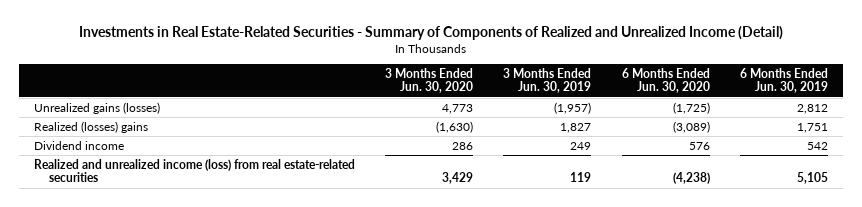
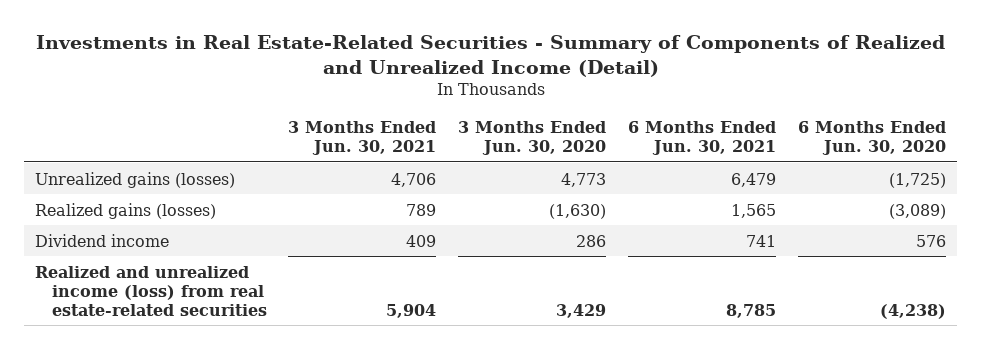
- | 3 Months Ended Jun. 30, 2020 | 3 Months Ended Jun. 30, 2019 | 6 Months Ended Jun. 30, 2020 | 6 Months Ended Jun. 30, 2019
+ | 3 Months Ended Jun. 30, 2021 | 3 Months Ended Jun. 30, 2020 | 6 Months Ended Jun. 30, 2021 | 6 Months Ended Jun. 30, 2020
- Realized (losses) gains | (1,630) | 1,827 | (3,089) | 1,751
+ Realized gains (losses) | 789 | (1,630) | 1,565 | (3,089)

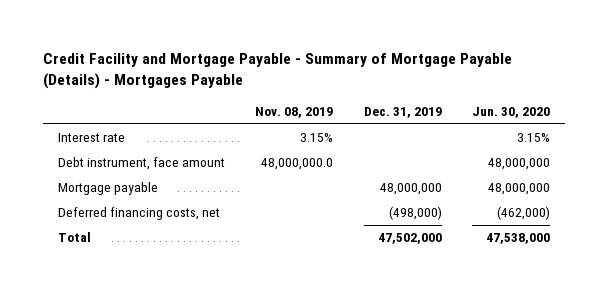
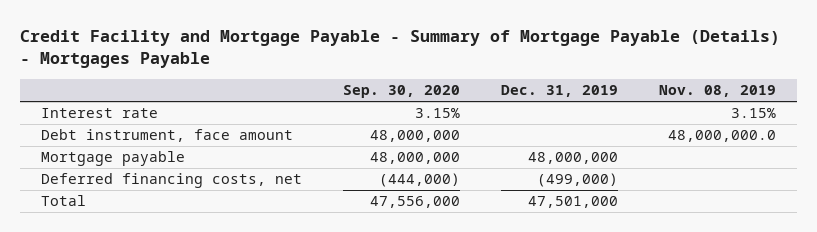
- | Nov. 08, 2019 | Dec. 31, 2019 | Jun. 30, 2020
+ | Sep. 30, 2020 | Dec. 31, 2019 | Nov. 08, 2019
- Deferred financing costs, net | | (498,000) | (462,000)
- Total | | 47,502,000 | 47,538,000
+ Deferred financing costs, net | (444,000) | (499,000) |
+ Total | 47,556,000 | 47,501,000 |

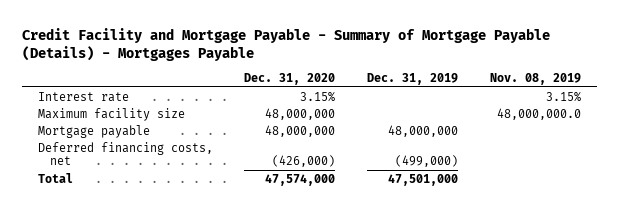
- | Sep. 30, 2020 | Dec. 31, 2019 | Nov. 08, 2019
+ | Dec. 31, 2020 | Dec. 31, 2019 | Nov. 08, 2019
- Debt instrument, face amount | 48,000,000 | | 48,000,000.0
+ Maximum facility size | 48,000,000 | | 48,000,000.0

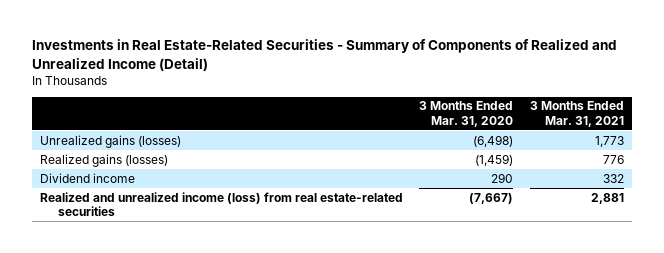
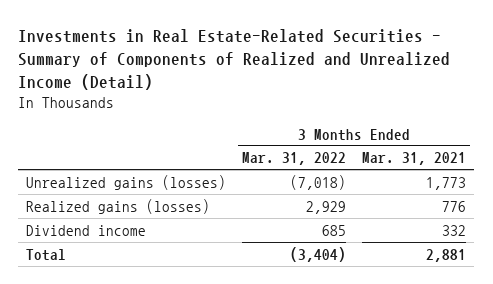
- | 3 Months Ended Mar. 31, 2020 | 3 Months Ended Mar. 31, 2021
+ | 3 Months Ended Mar. 31, 2022 | 3 Months Ended Mar. 31, 2021
- Realized and unrealized income (loss) from real estate-related securities | (7,667) | 2,881
+ Total | (3,404) | 2,881

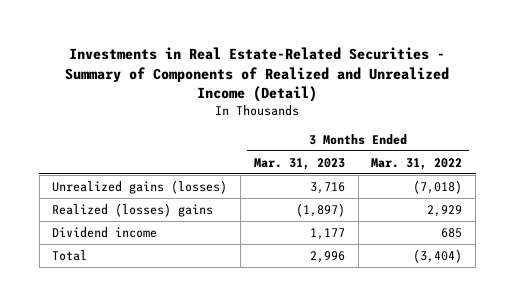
- | 3 Months Ended Mar. 31, 2022 | 3 Months Ended Mar. 31, 2021
+ | 3 Months Ended Mar. 31, 2023 | 3 Months Ended Mar. 31, 2022
- Realized gains (losses) | 2,929 | 776
+ Realized (losses) gains | (1,897) | 2,929

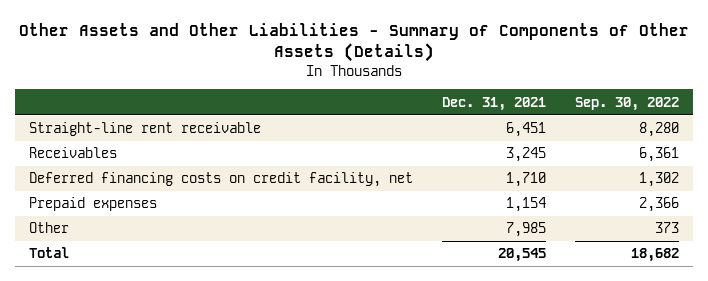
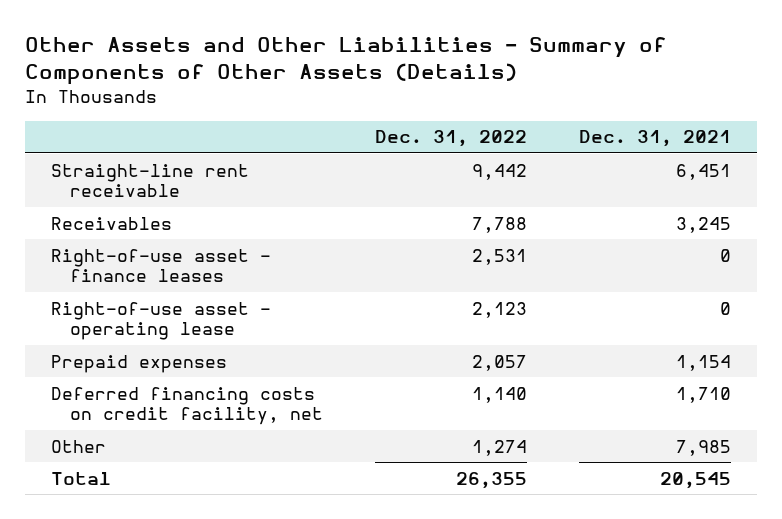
- | Dec. 31, 2021 | Sep. 30, 2022
+ | Dec. 31, 2022 | Dec. 31, 2021
+ Right-of-use asset - finance leases | 2,531 | 0
+ Right-of-use asset - operating lease | 2,123 | 0
moved down: Deferred financing costs on credit facility, net | 1,140 | 1,710

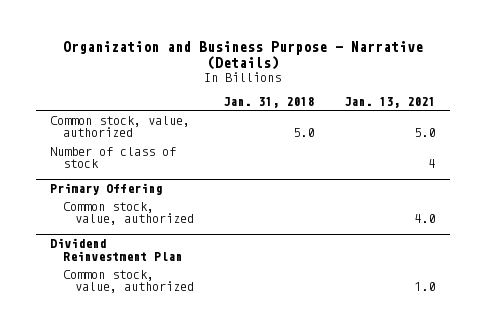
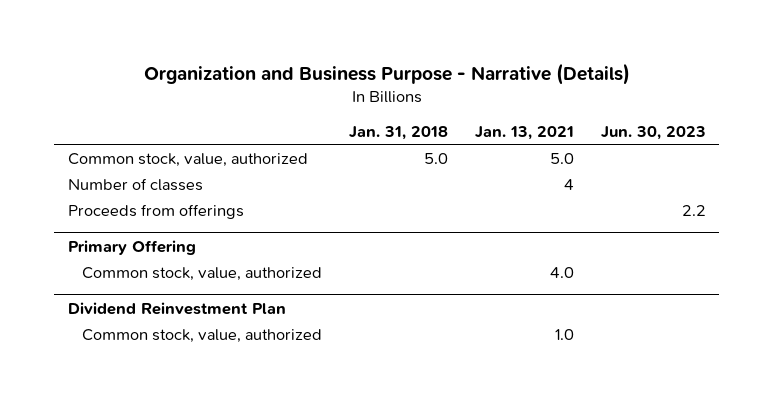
- | Jan. 31, 2018 | Jan. 13, 2021
+ | Jan. 31, 2018 | Jan. 13, 2021 | Jun. 30, 2023
- Number of class of stock | | 4
+ Number of classes | | 4 |
+ Proceeds from offerings | | | 2.2

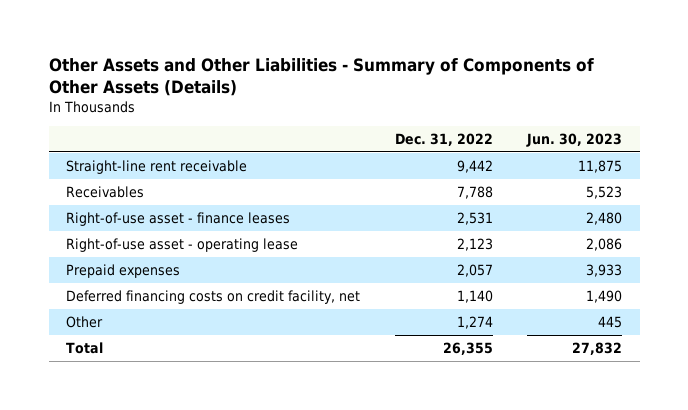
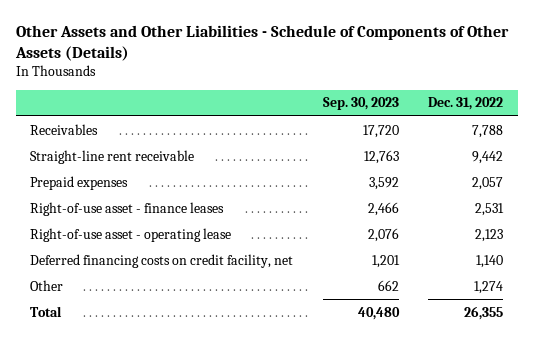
- Other Assets and Other Liabilities - Summary of Components of Other Assets (Details)
+ Other Assets and Other Liabilities - Schedule of Components of Other Assets (Details)
- | Dec. 31, 2022 | Jun. 30, 2023
+ | Sep. 30, 2023 | Dec. 31, 2022
moved down: Straight-line rent receivable | 12,763 | 9,442
moved up: Prepaid expenses | 3,592 | 2,057

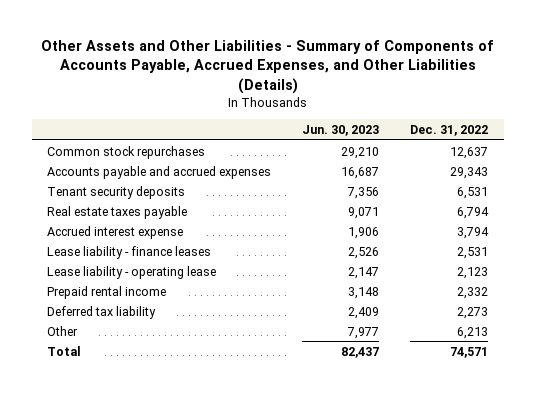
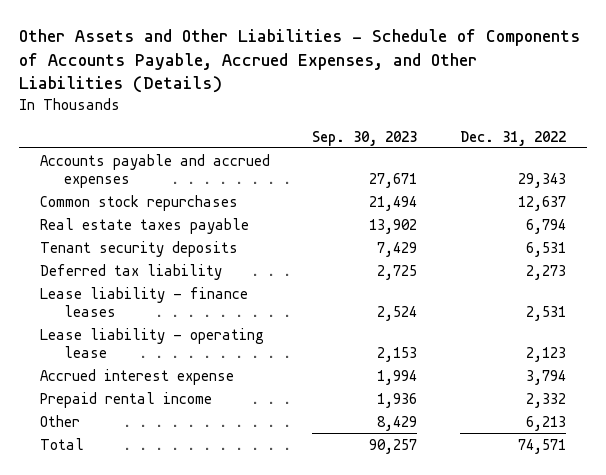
- Other Assets and Other Liabilities - Summary of Components of Accounts Payable, Accrued Expenses, and Other Liabilities (Details)
+ Other Assets and Other Liabilities - Schedule of Components of Accounts Payable, Accrued Expenses, and Other Liabilities (Details)
- | Jun. 30, 2023 | Dec. 31, 2022
+ | Sep. 30, 2023 | Dec. 31, 2022
moved down: Common stock repurchases | 21,494 | 12,637
moved down: Tenant security deposits | 7,429 | 6,531
moved up: Deferred tax liability | 2,725 | 2,273
moved down: Accrued interest expense | 1,994 | 3,794

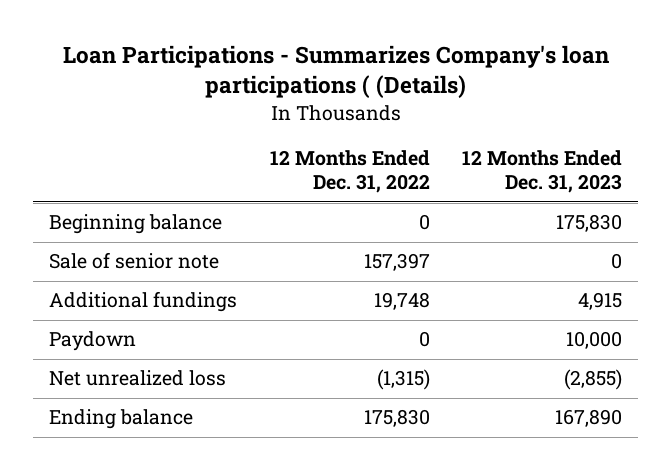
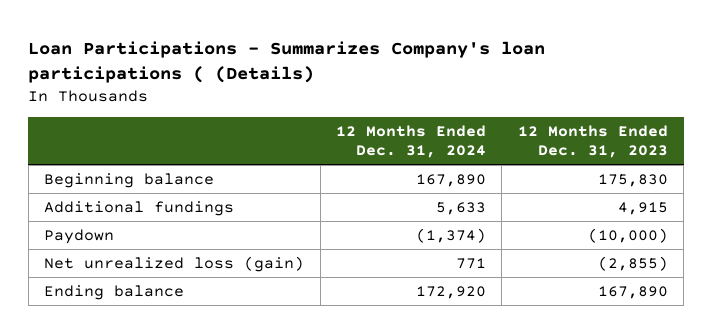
- | 12 Months Ended Dec. 31, 2022 | 12 Months Ended Dec. 31, 2023
+ | 12 Months Ended Dec. 31, 2024 | 12 Months Ended Dec. 31, 2023
- Sale of senior note | 157,397 | 0
- Paydown | 0 | 10,000
- Net unrealized loss | (1,315) | (2,855)
+ Paydown | (1,374) | (10,000)
+ Net unrealized loss (gain) | 771 | (2,855)

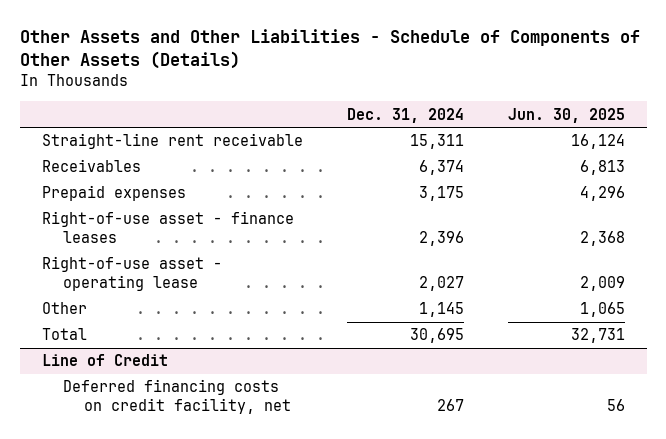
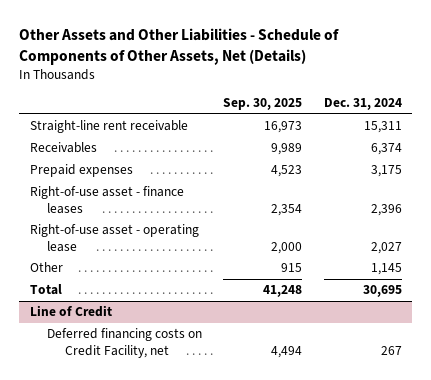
- Other Assets and Other Liabilities - Schedule of Components of Other Assets (Details)
+ Other Assets and Other Liabilities - Schedule of Components of Other Assets, Net (Details)
- | Dec. 31, 2024 | Jun. 30, 2025
+ | Sep. 30, 2025 | Dec. 31, 2024
@ Line of Credit
- Deferred financing costs on credit facility, net | 267 | 56
+ Deferred financing costs on Credit Facility, net | 4,494 | 267

